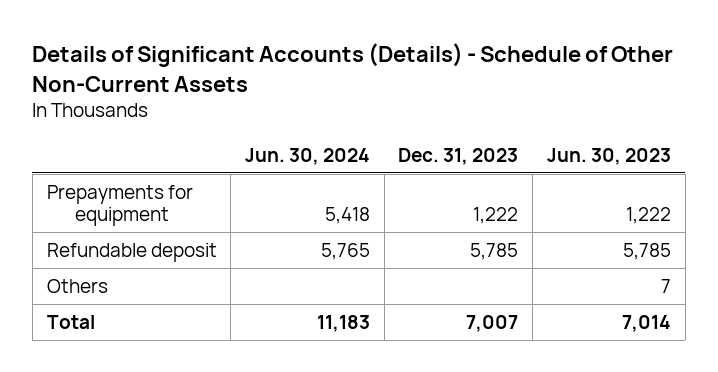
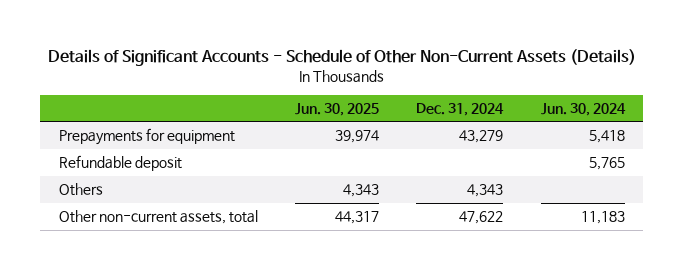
- Details of Significant Accounts (Details) - Schedule of Other Non-Current Assets
+ Details of Significant Accounts - Schedule of Other Non-Current Assets (Details)
- | Jun. 30, 2024 | Dec. 31, 2023 | Jun. 30, 2023
+ | Jun. 30, 2025 | Dec. 31, 2024 | Jun. 30, 2024
- Total | 11,183 | 7,007 | 7,014
+ Other non-current assets, total | 44,317 | 47,622 | 11,183

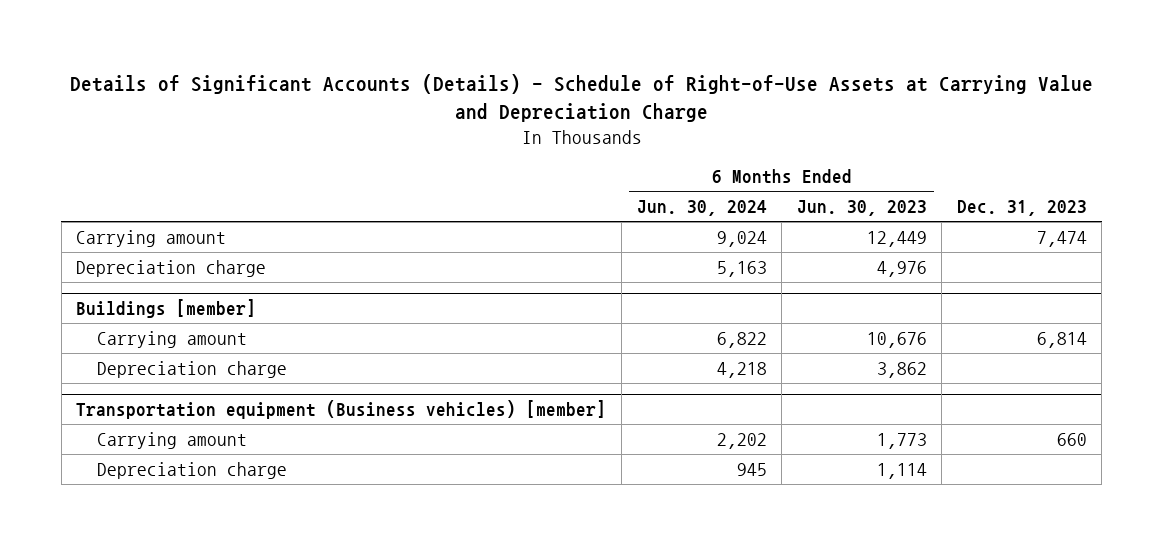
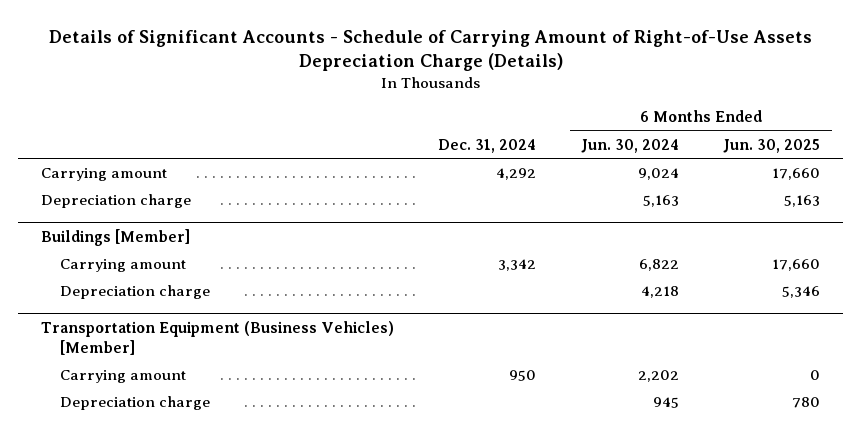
- Details of Significant Accounts (Details) - Schedule of Right-of-Use Assets at Carrying Value and Depreciation Charge
+ Details of Significant Accounts - Schedule of Carrying Amount of Right-of-Use Assets Depreciation Charge (Details)
- | 6 Months Ended Jun. 30, 2024 | 6 Months Ended Jun. 30, 2023 | Dec. 31, 2023
+ | Dec. 31, 2024 | 6 Months Ended Jun. 30, 2024 | 6 Months Ended Jun. 30, 2025
- Buildings [member]
+ Buildings [Member]
- Transportation equipment (Business vehicles) [member]
+ Transportation Equipment (Business Vehicles) [Member]

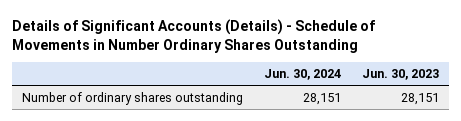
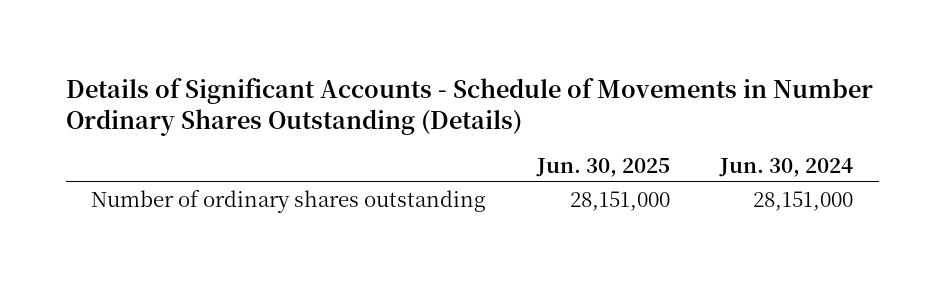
- Details of Significant Accounts (Details) - Schedule of Movements in Number Ordinary Shares Outstanding
+ Details of Significant Accounts - Schedule of Movements in Number Ordinary Shares Outstanding (Details)
- | Jun. 30, 2024 | Jun. 30, 2023
+ | Jun. 30, 2025 | Jun. 30, 2024
- Number of ordinary shares outstanding | 28,151 | 28,151
+ Number of ordinary shares outstanding | 28,151,000 | 28,151,000

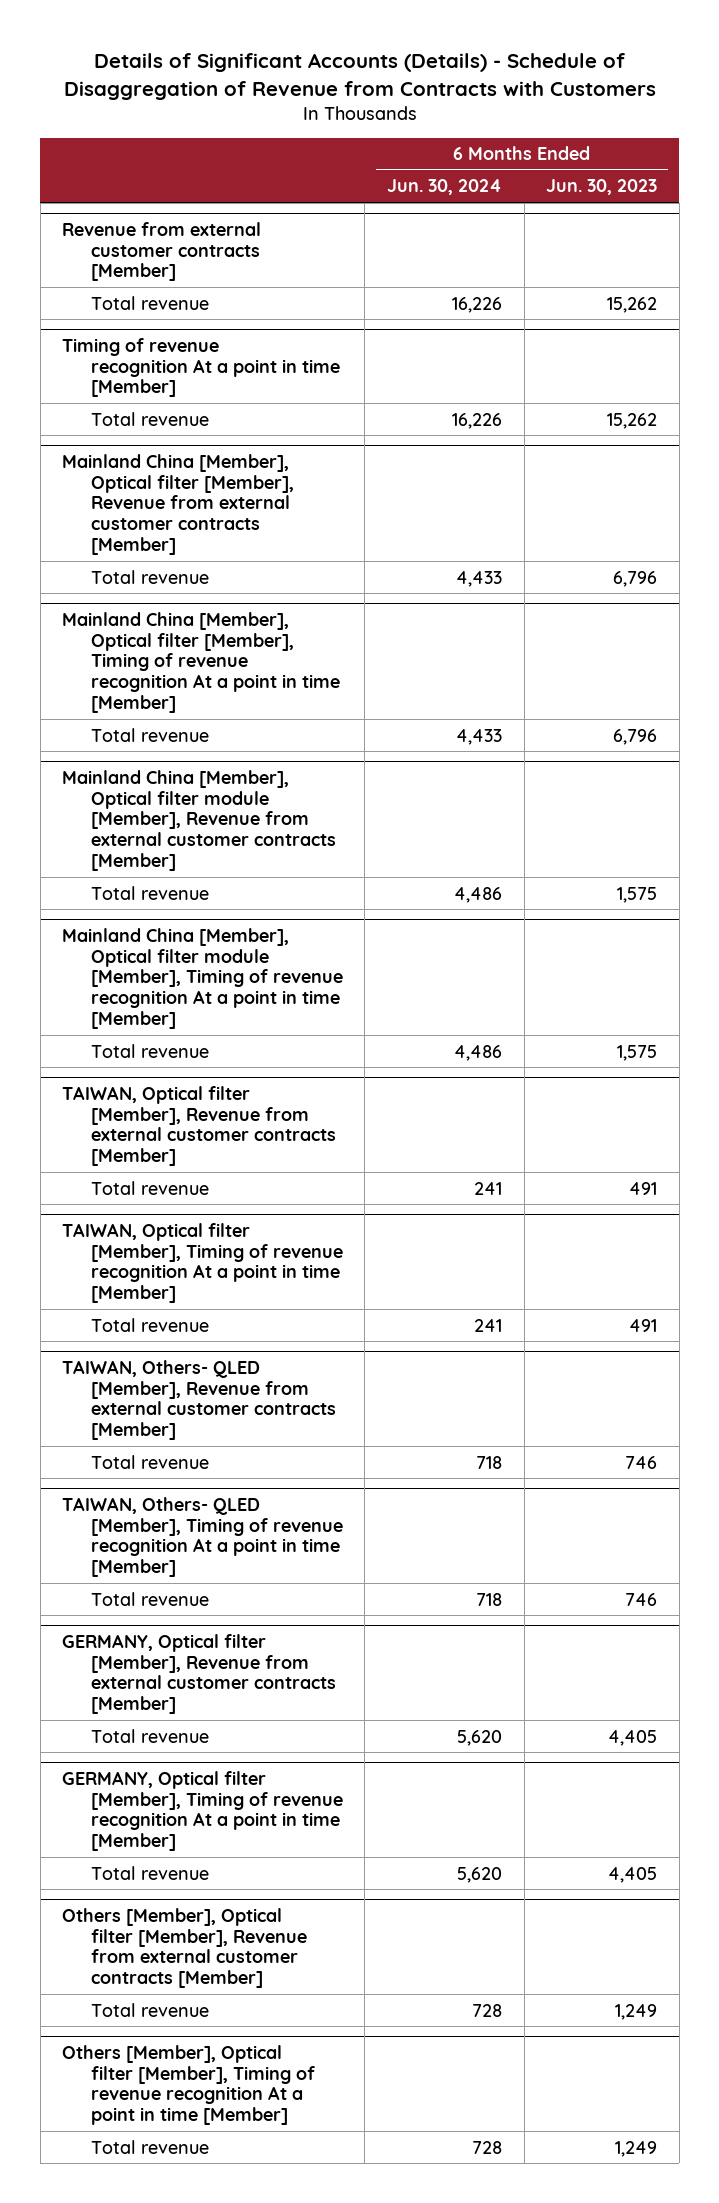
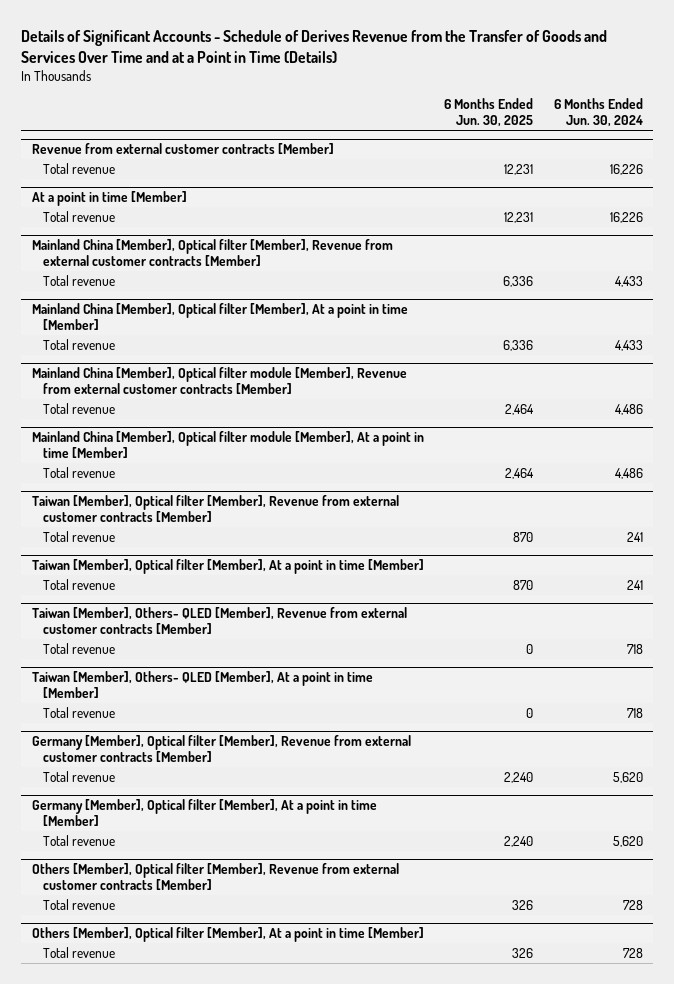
- Details of Significant Accounts (Details) - Schedule of Disaggregation of Revenue from Contracts with Customers
+ Details of Significant Accounts - Schedule of Derives Revenue from the Transfer of Goods and Services Over Time and at a Point in Time (Details)
- | 6 Months Ended Jun. 30, 2024 | 6 Months Ended Jun. 30, 2023
+ | 6 Months Ended Jun. 30, 2025 | 6 Months Ended Jun. 30, 2024
- Timing of revenue recognition At a point in time [Member]
+ At a point in time [Member]
- Mainland China [Member], Optical filter [Member], Timing of revenue recognition At a point in time [Member]
+ Mainland China [Member], Optical filter [Member], At a point in time [Member]
- Mainland China [Member], Optical filter module [Member], Timing of revenue recognition At a point in time [Member]
+ Mainland China [Member], Optical filter module [Member], At a point in time [Member]
- TAIWAN, Optical filter [Member], Revenue from external customer contracts [Member]
+ Taiwan [Member], Optical filter [Member], Revenue from external customer contracts [Member]
- TAIWAN, Optical filter [Member], Timing of revenue recognition At a point in time [Member]
+ Taiwan [Member], Optical filter [Member], At a point in time [Member]
- TAIWAN, Others- QLED [Member], Revenue from external customer contracts [Member]
+ Taiwan [Member], Others- QLED [Member], Revenue from external customer contracts [Member]
- TAIWAN, Others- QLED [Member], Timing of revenue recognition At a point in time [Member]
+ Taiwan [Member], Others- QLED [Member], At a point in time [Member]
- GERMANY, Optical filter [Member], Revenue from external customer contracts [Member]
+ Germany [Member], Optical filter [Member], Revenue from external customer contracts [Member]
- GERMANY, Optical filter [Member], Timing of revenue recognition At a point in time [Member]
+ Germany [Member], Optical filter [Member], At a point in time [Member]
- Others [Member], Optical filter [Member], Timing of revenue recognition At a point in time [Member]
+ Others [Member], Optical filter [Member], At a point in time [Member]

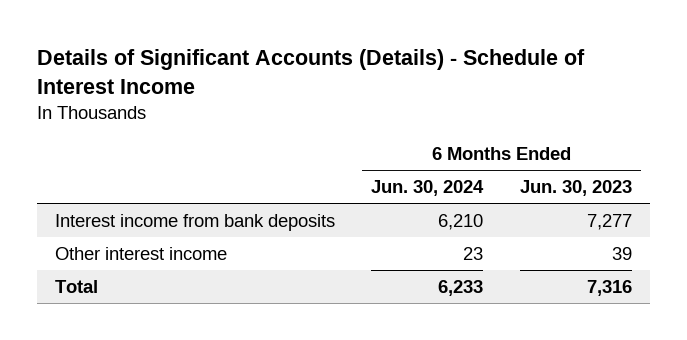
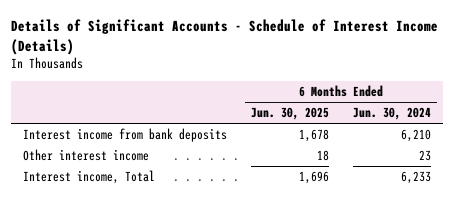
- Details of Significant Accounts (Details) - Schedule of Interest Income
+ Details of Significant Accounts - Schedule of Interest Income (Details)
- | 6 Months Ended Jun. 30, 2024 | 6 Months Ended Jun. 30, 2023
+ | 6 Months Ended Jun. 30, 2025 | 6 Months Ended Jun. 30, 2024
- Total | 6,233 | 7,316
+ Interest income, Total | 1,696 | 6,233

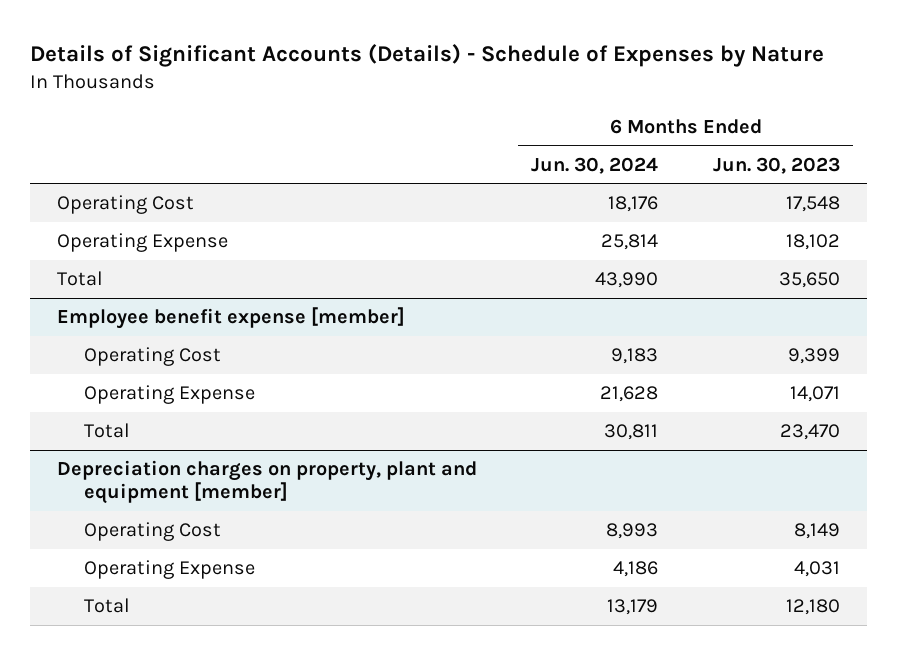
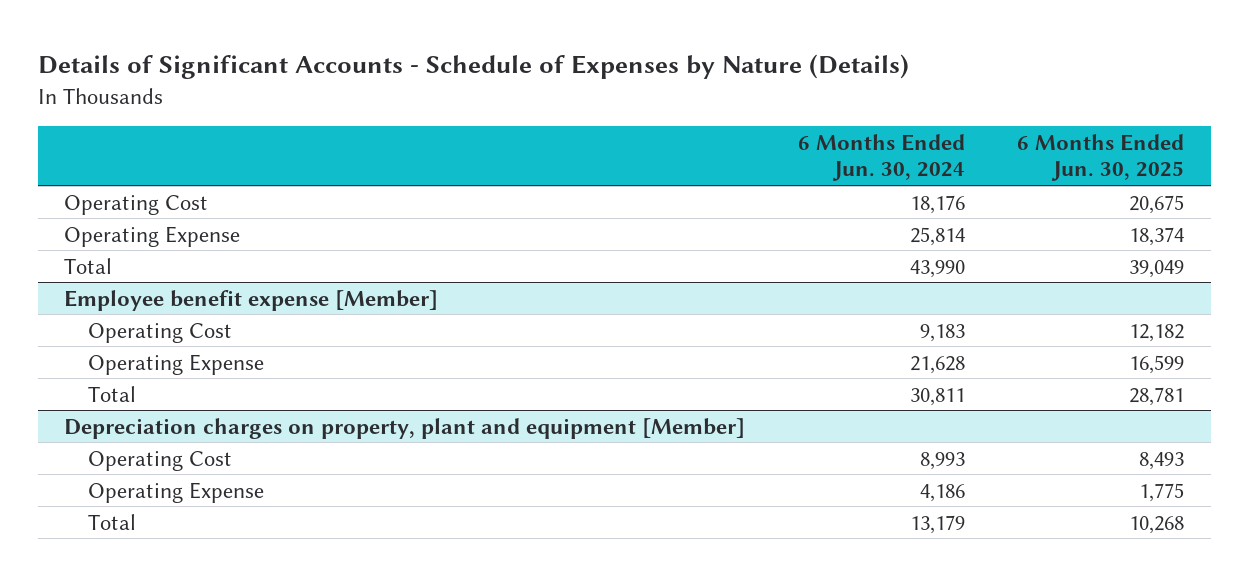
- Details of Significant Accounts (Details) - Schedule of Expenses by Nature
+ Details of Significant Accounts - Schedule of Expenses by Nature (Details)
- | 6 Months Ended Jun. 30, 2024 | 6 Months Ended Jun. 30, 2023
+ | 6 Months Ended Jun. 30, 2024 | 6 Months Ended Jun. 30, 2025
- Employee benefit expense [member]
+ Employee benefit expense [Member]
- Depreciation charges on property, plant and equipment [member]
+ Depreciation charges on property, plant and equipment [Member]

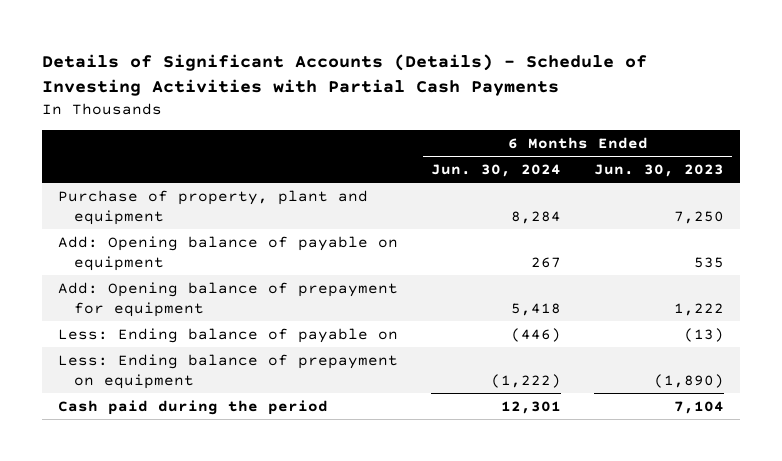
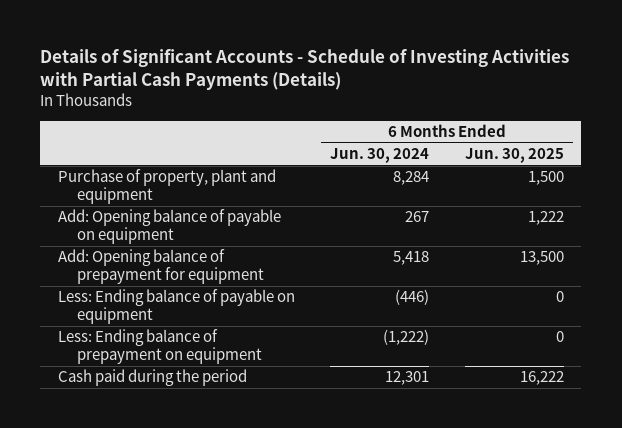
- Details of Significant Accounts (Details) - Schedule of Investing Activities with Partial Cash Payments
+ Details of Significant Accounts - Schedule of Investing Activities with Partial Cash Payments (Details)
- | 6 Months Ended Jun. 30, 2024 | 6 Months Ended Jun. 30, 2023
+ | 6 Months Ended Jun. 30, 2024 | 6 Months Ended Jun. 30, 2025
- Less: Ending balance of payable on | (446) | (13)
+ Less: Ending balance of payable on equipment | (446) | 0

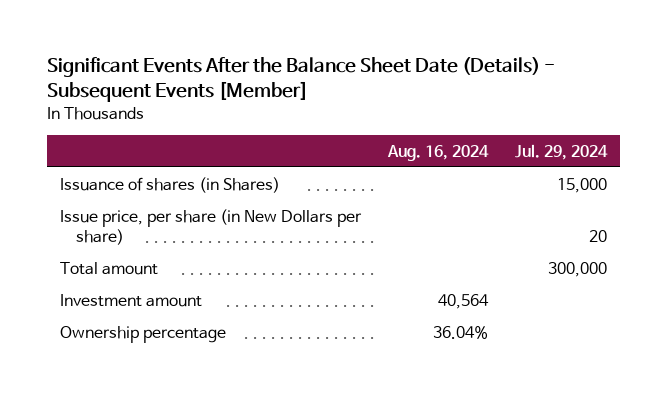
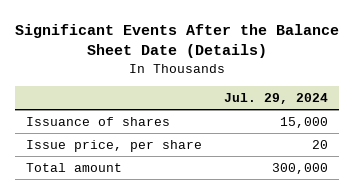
- Significant Events After the Balance Sheet Date (Details) - Subsequent Events [Member]
+ Significant Events After the Balance Sheet Date (Details)
- | Aug. 16, 2024 | Jul. 29, 2024
+ | Jul. 29, 2024
- Issuance of shares (in Shares) | | 15,000
- Issue price, per share (in New Dollars per share) | | 20
+ Issuance of shares | 15,000
+ Issue price, per share | 20
- Investment amount | 40,564 |
- Ownership percentage | 36.04% |

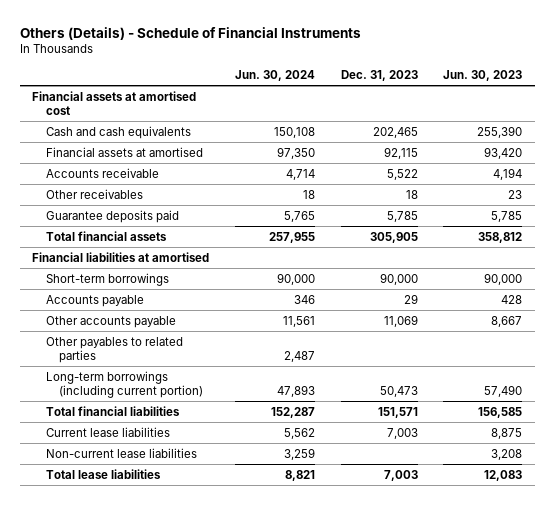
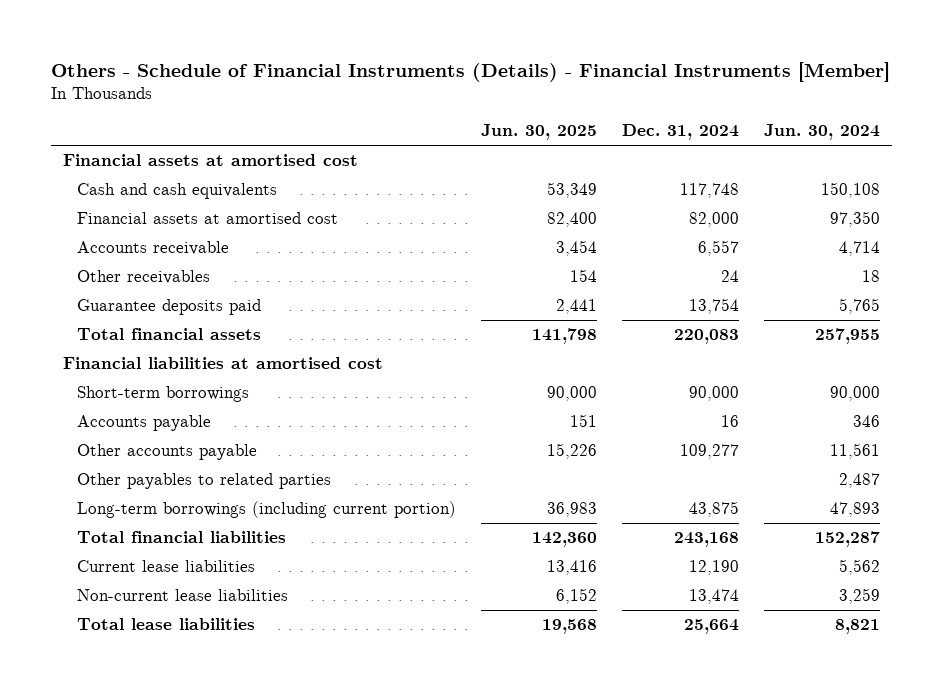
- Others (Details) - Schedule of Financial Instruments
+ Others - Schedule of Financial Instruments (Details) - Financial Instruments [Member]
- | Jun. 30, 2024 | Dec. 31, 2023 | Jun. 30, 2023
+ | Jun. 30, 2025 | Dec. 31, 2024 | Jun. 30, 2024
- Financial assets at amortised | 97,350 | 92,115 | 93,420
+ Financial assets at amortised cost | 82,400 | 82,000 | 97,350
- Financial liabilities at amortised
+ Financial liabilities at amortised cost

